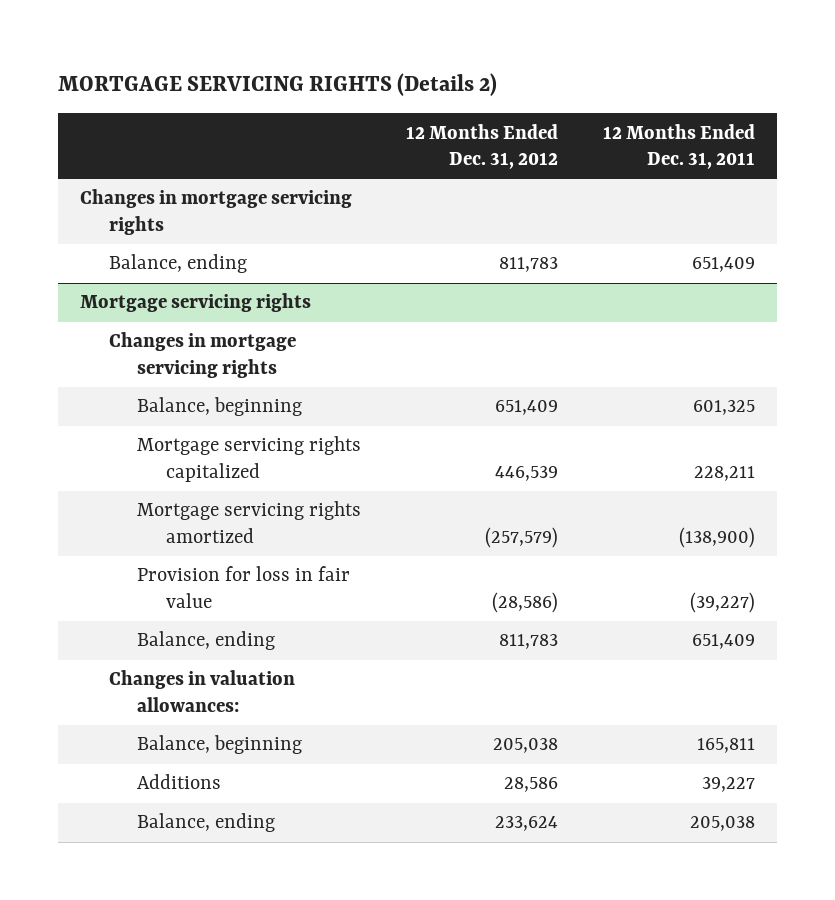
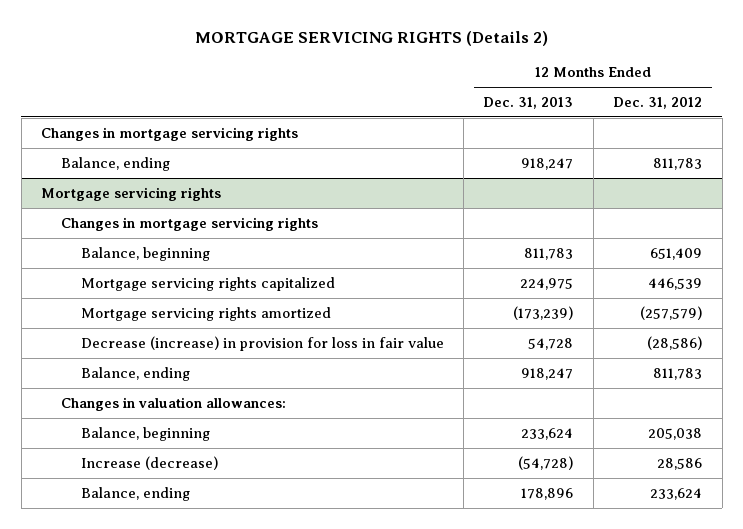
- | 12 Months Ended Dec. 31, 2012 | 12 Months Ended Dec. 31, 2011
+ | 12 Months Ended Dec. 31, 2013 | 12 Months Ended Dec. 31, 2012
@ Mortgage servicing rights
- Provision for loss in fair value | (28,586) | (39,227)
+ Decrease (increase) in provision for loss in fair value | 54,728 | (28,586)
- Additions | 28,586 | 39,227
+ Increase (decrease) | (54,728) | 28,586

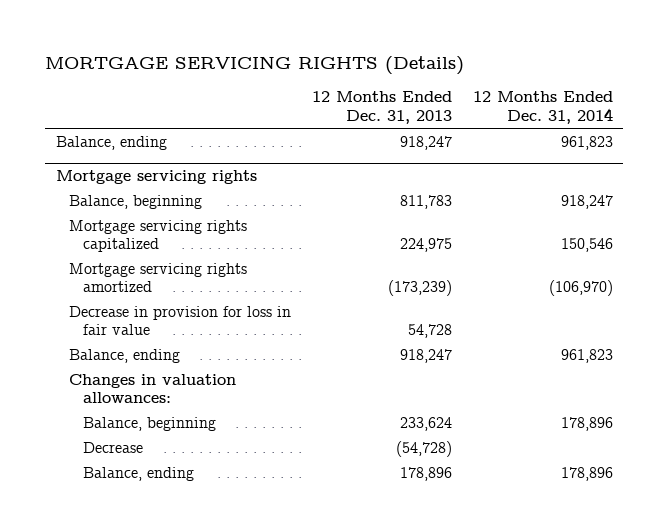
- MORTGAGE SERVICING RIGHTS (Details 2)
+ MORTGAGE SERVICING RIGHTS (Details)
- | 12 Months Ended Dec. 31, 2013 | 12 Months Ended Dec. 31, 2012
+ | 12 Months Ended Dec. 31, 2013 | 12 Months Ended Dec. 31, 2014
- Changes in mortgage servicing rights
@ Mortgage servicing rights
- Changes in mortgage servicing rights
- Decrease (increase) in provision for loss in fair value | 54,728 | (28,586)
+ Decrease in provision for loss in fair value | 54,728 |
- Increase (decrease) | (54,728) | 28,586
+ Decrease | (54,728) |

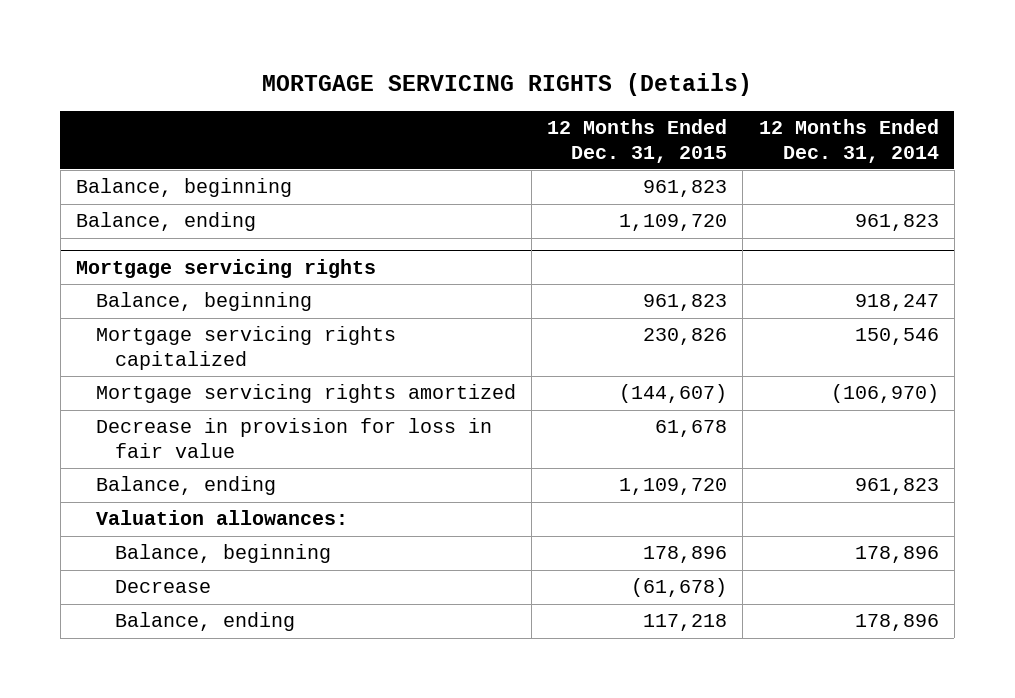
- | 12 Months Ended Dec. 31, 2013 | 12 Months Ended Dec. 31, 2014
+ | 12 Months Ended Dec. 31, 2015 | 12 Months Ended Dec. 31, 2014
+ Balance, beginning | 961,823 |
@ Mortgage servicing rights
- Changes in valuation allowances:
+ Valuation allowances:

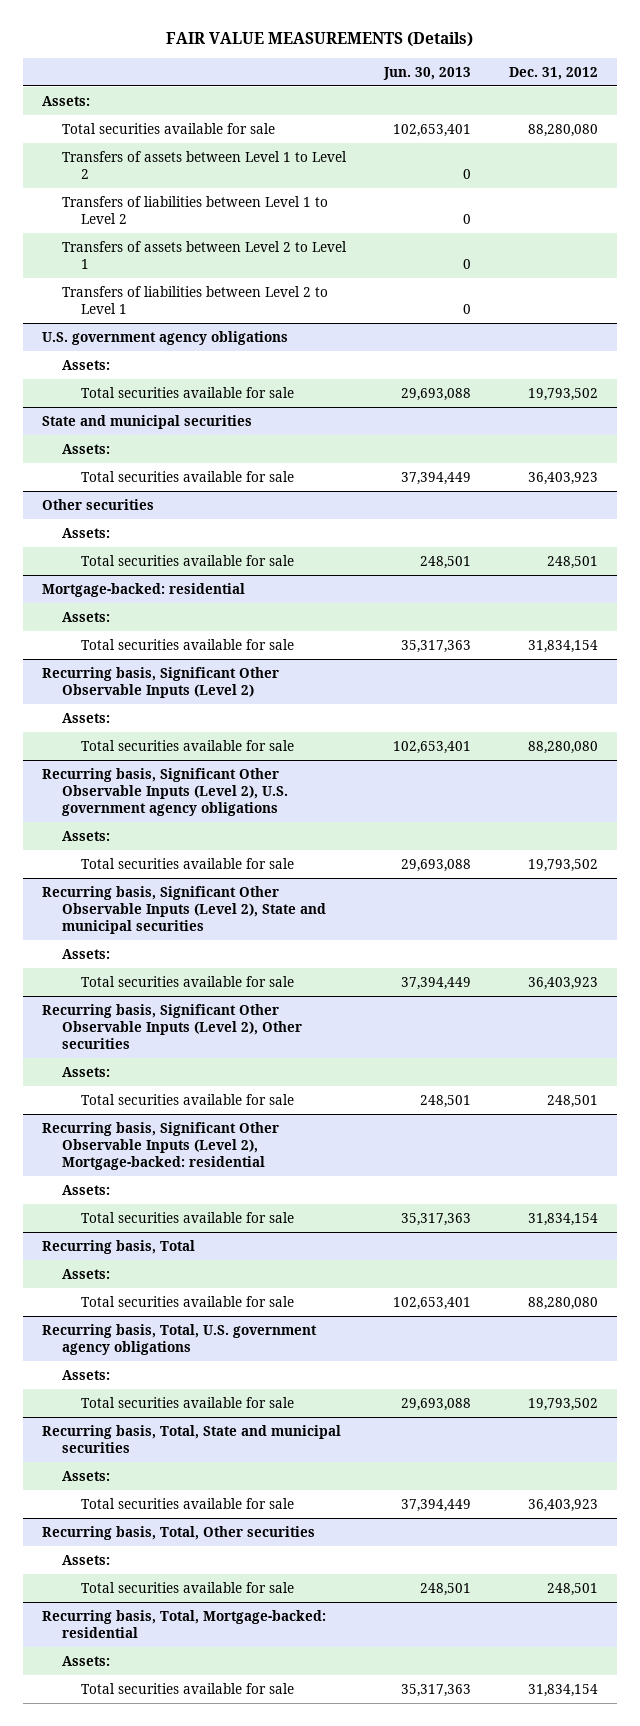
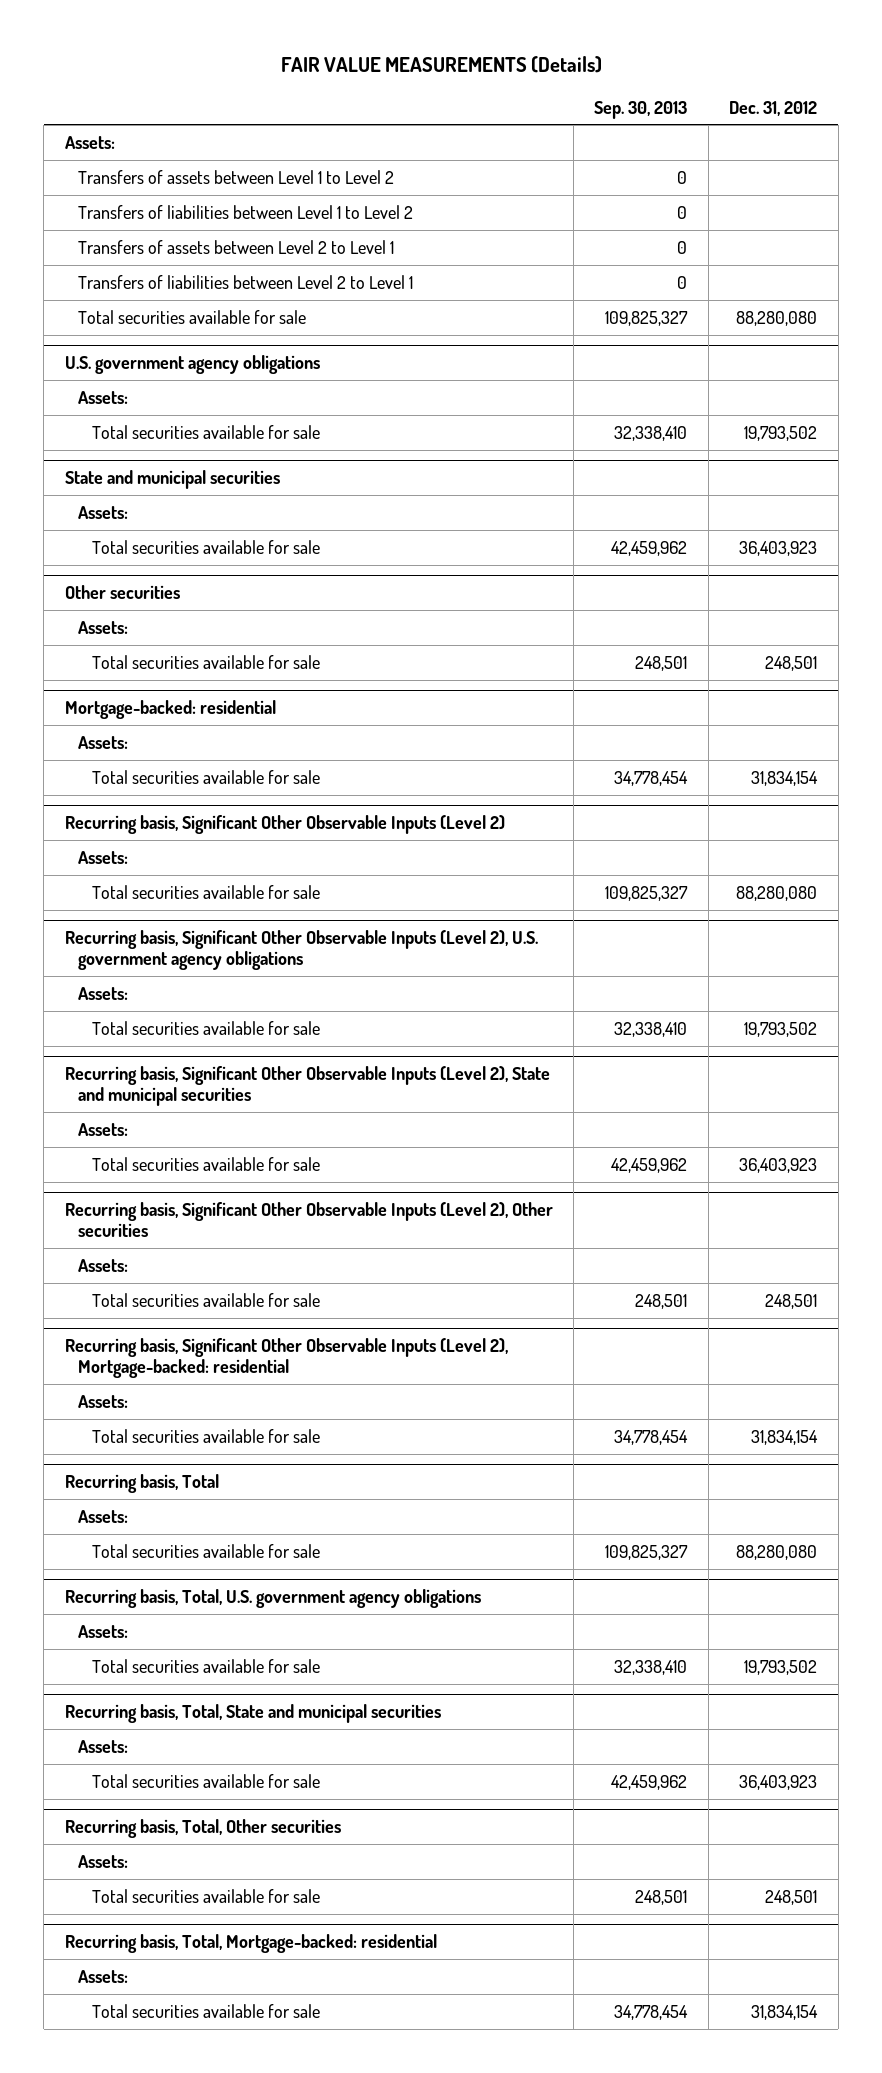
- | Jun. 30, 2013 | Dec. 31, 2012
+ | Sep. 30, 2013 | Dec. 31, 2012
moved down: Total securities available for sale | 109,825,327 | 88,280,080

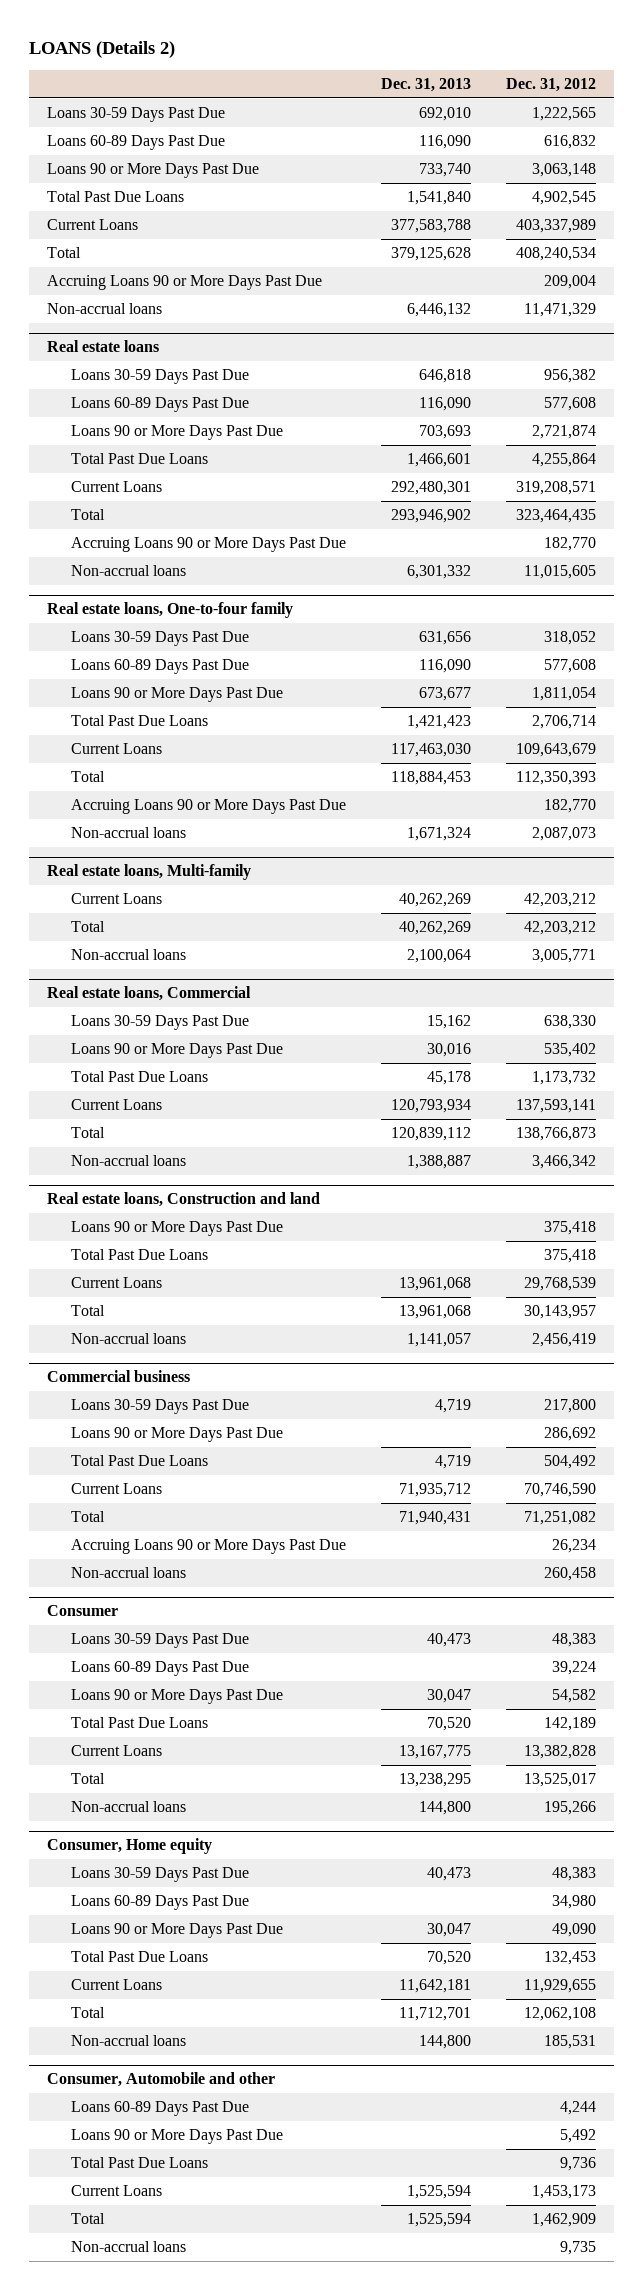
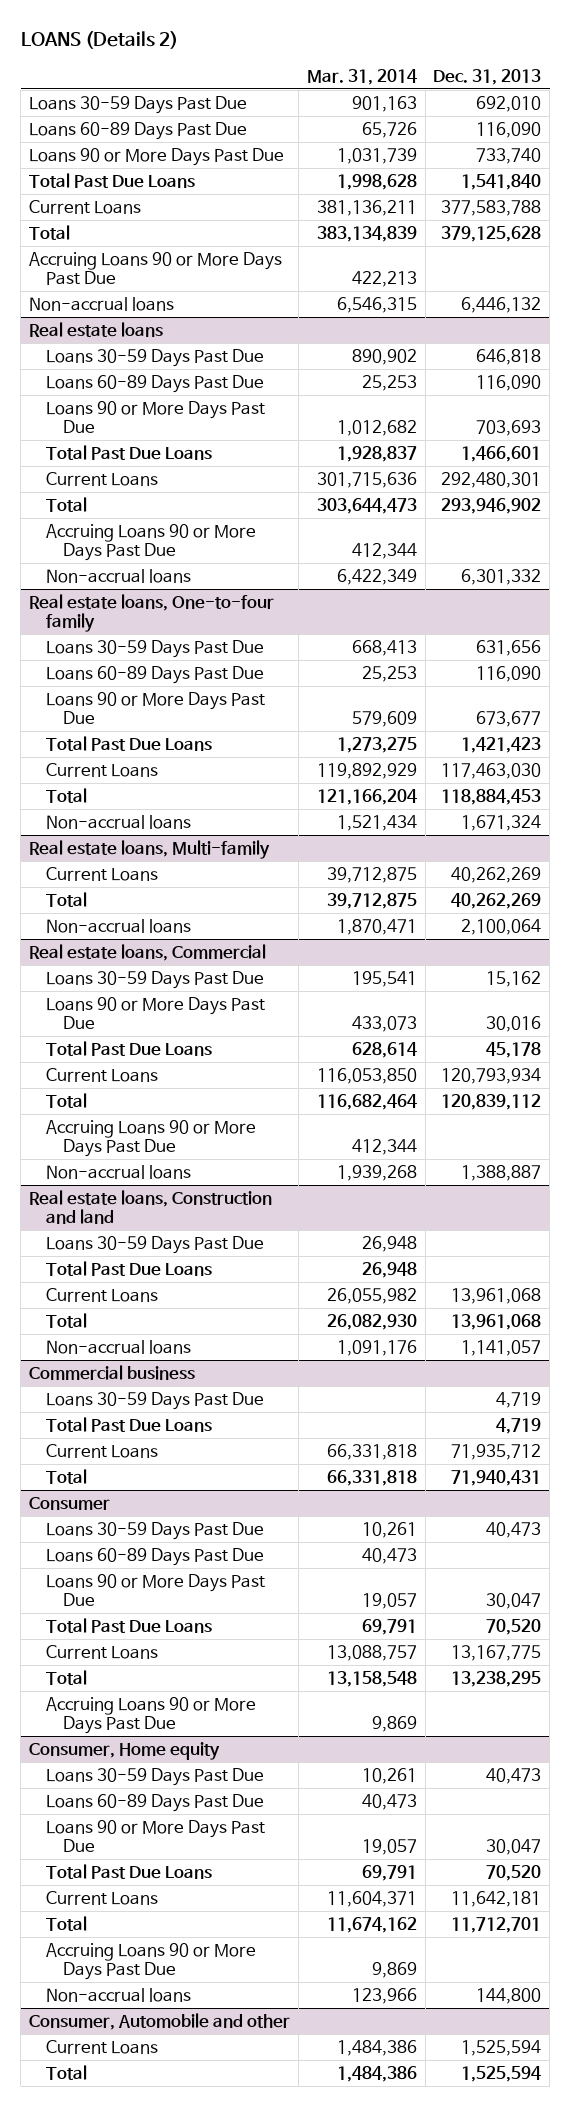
- | Dec. 31, 2013 | Dec. 31, 2012
+ | Mar. 31, 2014 | Dec. 31, 2013
@ Real estate loans, One-to-four family
- Accruing Loans 90 or More Days Past Due | | 182,770
@ Real estate loans, Commercial
+ Accruing Loans 90 or More Days Past Due | 412,344 |
@ Real estate loans, Construction and land
- Loans 90 or More Days Past Due | | 375,418
+ Loans 30-59 Days Past Due | 26,948 |
@ Commercial business
- Loans 90 or More Days Past Due | | 286,692
- Accruing Loans 90 or More Days Past Due | | 26,234
- Non-accrual loans | | 260,458
@ Consumer
- Non-accrual loans | 144,800 | 195,266
+ Accruing Loans 90 or More Days Past Due | 9,869 |
@ Consumer, Home equity
+ Accruing Loans 90 or More Days Past Due | 9,869 |
@ Consumer, Automobile and other
- Loans 60-89 Days Past Due | | 4,244
- Loans 90 or More Days Past Due | | 5,492
- Total Past Due Loans | | 9,736
- Non-accrual loans | | 9,735

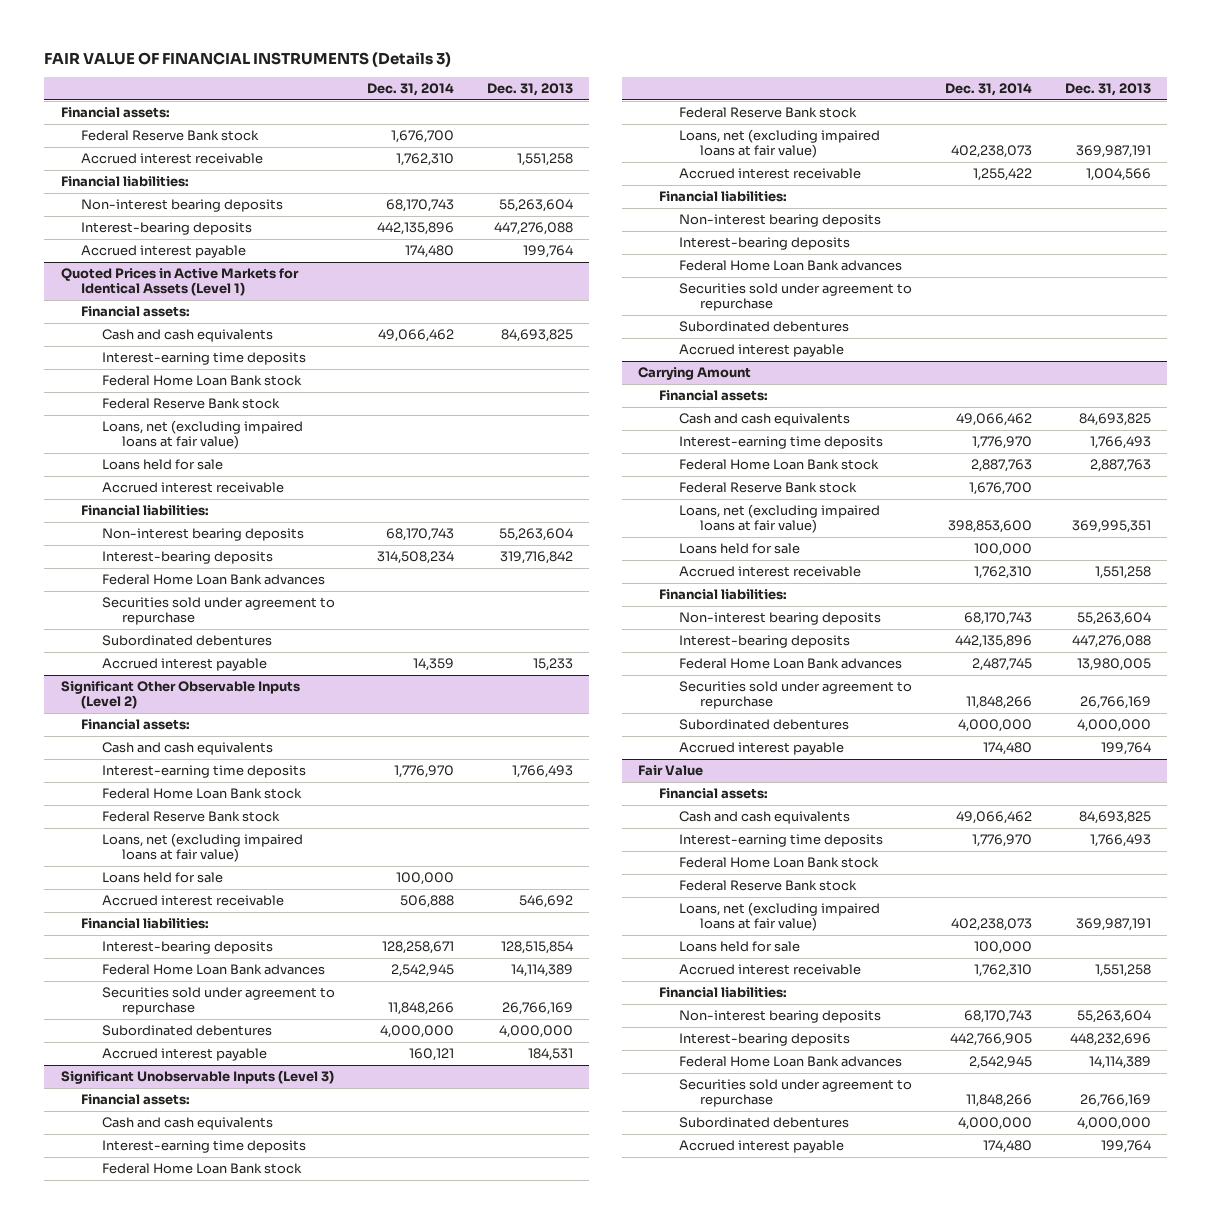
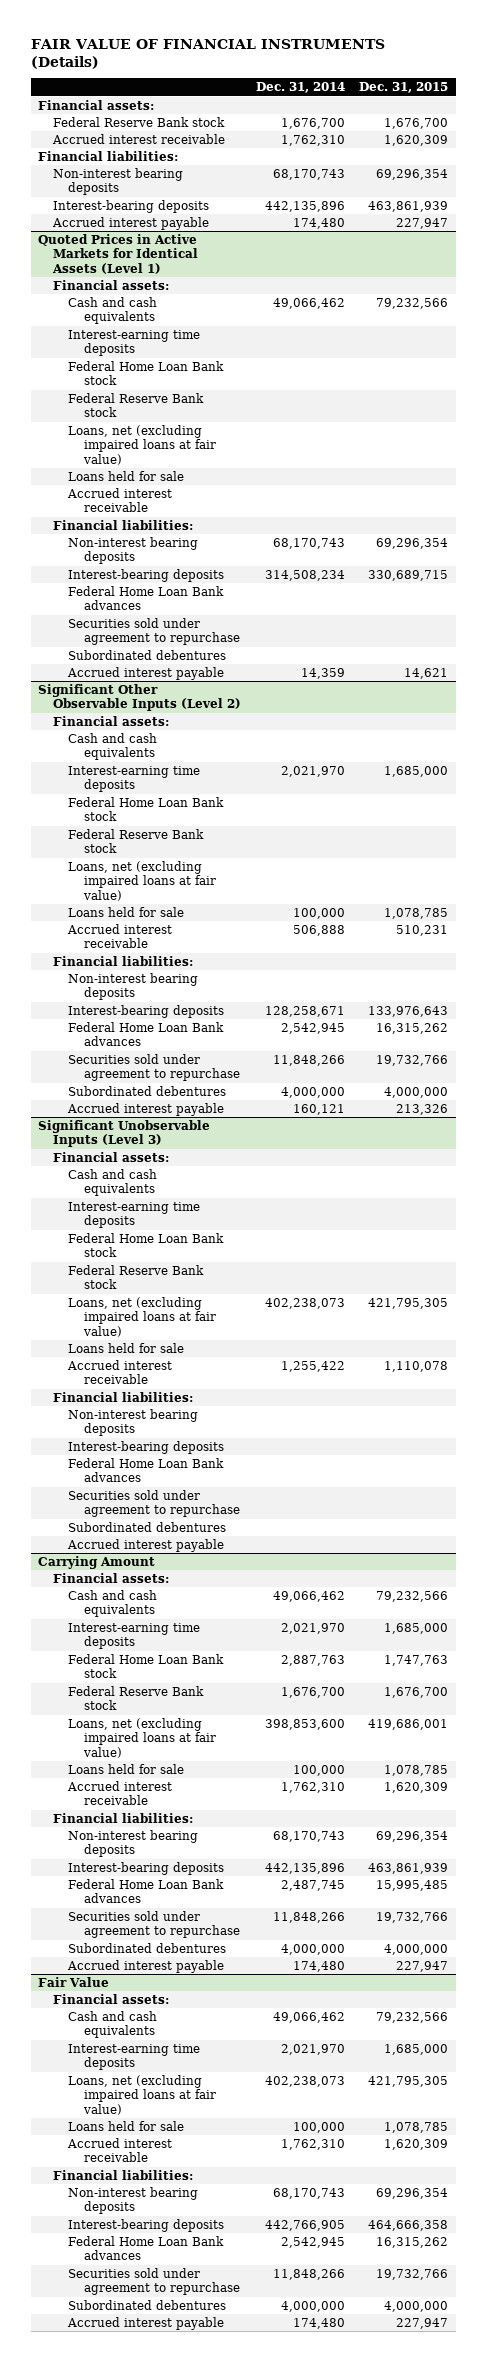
- FAIR VALUE OF FINANCIAL INSTRUMENTS (Details 3)
+ FAIR VALUE OF FINANCIAL INSTRUMENTS (Details)
- | Dec. 31, 2014 | Dec. 31, 2013
+ | Dec. 31, 2014 | Dec. 31, 2015
@ Significant Other Observable Inputs (Level 2)
- Interest-earning time deposits | 1,776,970 | 1,766,493
+ Interest-earning time deposits | 2,021,970 | 1,685,000
+ Non-interest bearing deposits
@ Significant Unobservable Inputs (Level 3)
+ Loans held for sale
@ Carrying Amount
- Interest-earning time deposits | 1,776,970 | 1,766,493
+ Interest-earning time deposits | 2,021,970 | 1,685,000
@ Fair Value
- Interest-earning time deposits | 1,776,970 | 1,766,493
- Federal Home Loan Bank stock
- Federal Reserve Bank stock
+ Interest-earning time deposits | 2,021,970 | 1,685,000

